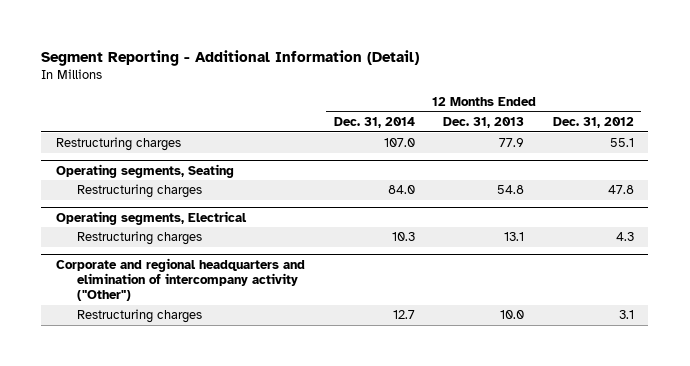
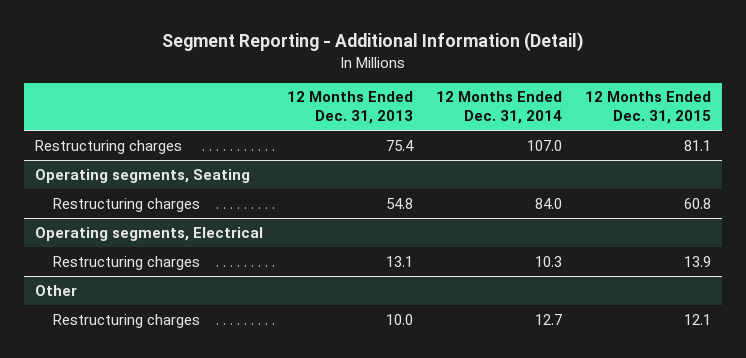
- | 12 Months Ended Dec. 31, 2014 | 12 Months Ended Dec. 31, 2013 | 12 Months Ended Dec. 31, 2012
+ | 12 Months Ended Dec. 31, 2013 | 12 Months Ended Dec. 31, 2014 | 12 Months Ended Dec. 31, 2015
- Restructuring charges | 107.0 | 77.9 | 55.1
+ Restructuring charges | 75.4 | 107.0 | 81.1
- Corporate and regional headquarters and elimination of intercompany activity ("Other")
+ Other

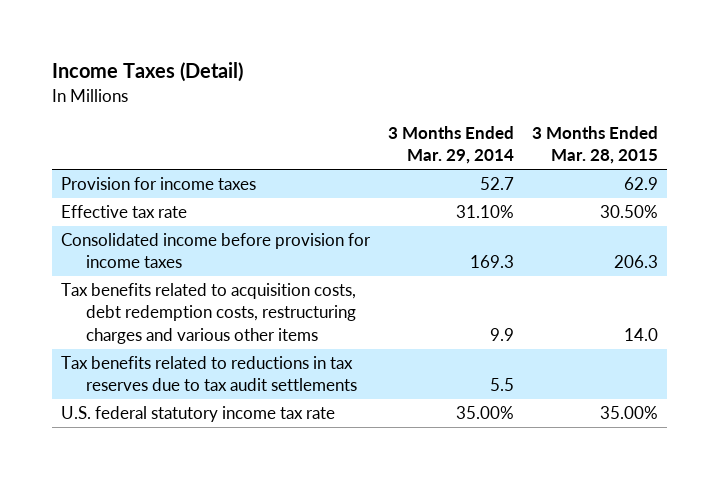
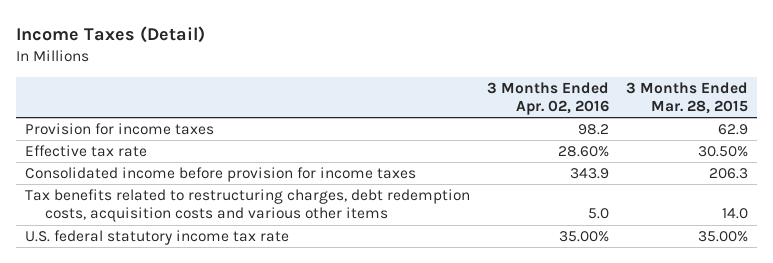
- | 3 Months Ended Mar. 29, 2014 | 3 Months Ended Mar. 28, 2015
+ | 3 Months Ended Apr. 02, 2016 | 3 Months Ended Mar. 28, 2015
- Tax benefits related to acquisition costs, debt redemption costs, restructuring charges and various other items | 9.9 | 14.0
- Tax benefits related to reductions in tax reserves due to tax audit settlements | 5.5 |
+ Tax benefits related to restructuring charges, debt redemption costs, acquisition costs and various other items | 5.0 | 14.0

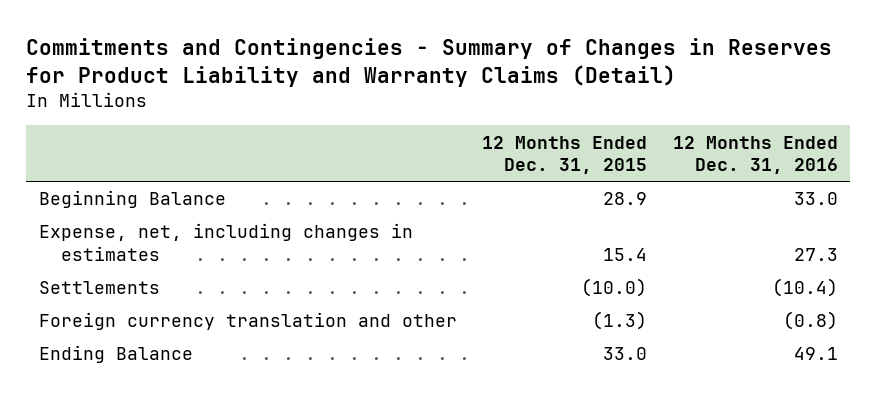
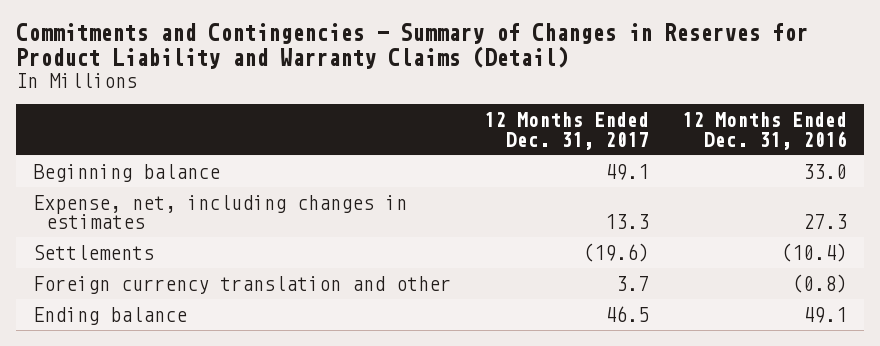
- | 12 Months Ended Dec. 31, 2015 | 12 Months Ended Dec. 31, 2016
+ | 12 Months Ended Dec. 31, 2017 | 12 Months Ended Dec. 31, 2016
- Beginning Balance | 28.9 | 33.0
+ Beginning balance | 49.1 | 33.0
- Ending Balance | 33.0 | 49.1
+ Ending balance | 46.5 | 49.1

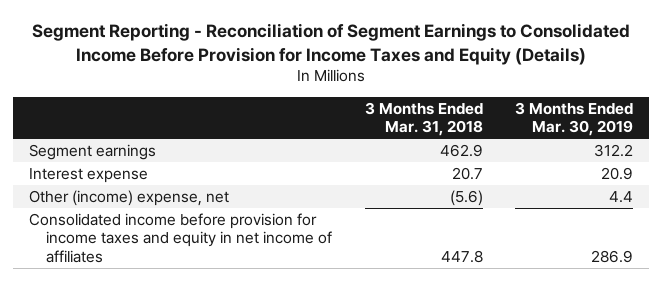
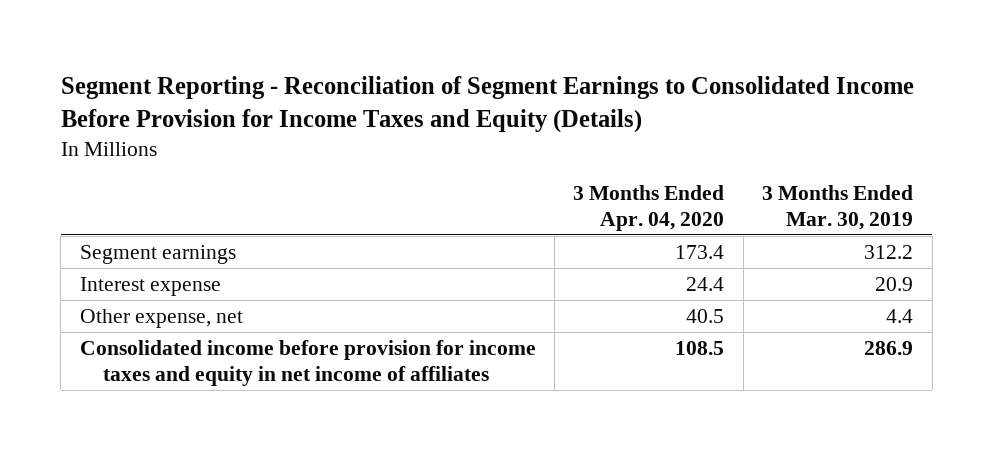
- | 3 Months Ended Mar. 31, 2018 | 3 Months Ended Mar. 30, 2019
+ | 3 Months Ended Apr. 04, 2020 | 3 Months Ended Mar. 30, 2019
- Other (income) expense, net | (5.6) | 4.4
+ Other expense, net | 40.5 | 4.4

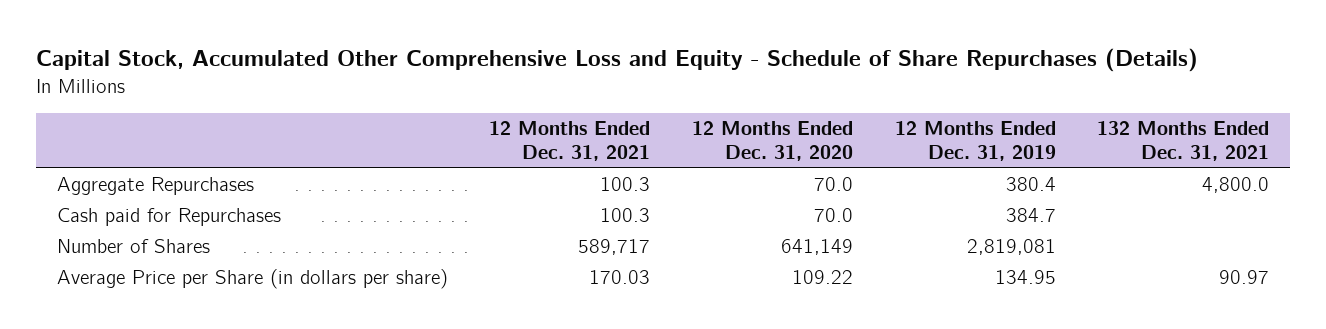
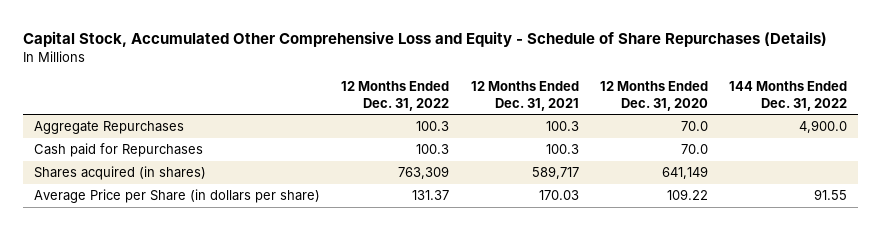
- | 12 Months Ended Dec. 31, 2021 | 12 Months Ended Dec. 31, 2020 | 12 Months Ended Dec. 31, 2019 | 132 Months Ended Dec. 31, 2021
+ | 12 Months Ended Dec. 31, 2022 | 12 Months Ended Dec. 31, 2021 | 12 Months Ended Dec. 31, 2020 | 144 Months Ended Dec. 31, 2022
- Number of Shares | 589,717 | 641,149 | 2,819,081 |
+ Shares acquired (in shares) | 763,309 | 589,717 | 641,149 |

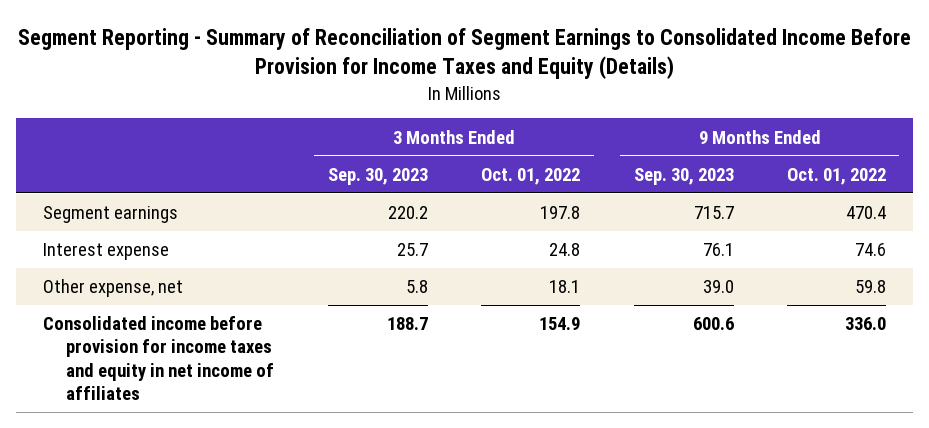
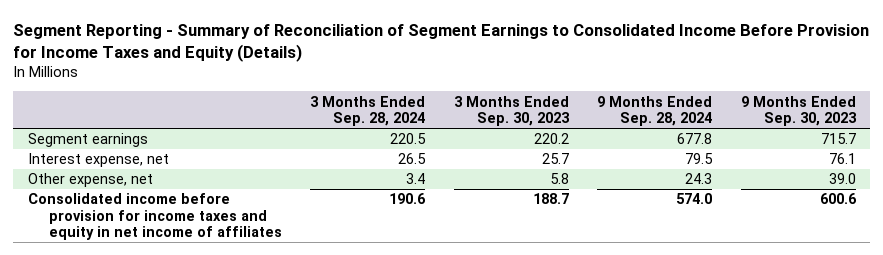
- | 3 Months Ended Sep. 30, 2023 | 3 Months Ended Oct. 01, 2022 | 9 Months Ended Sep. 30, 2023 | 9 Months Ended Oct. 01, 2022
+ | 3 Months Ended Sep. 28, 2024 | 3 Months Ended Sep. 30, 2023 | 9 Months Ended Sep. 28, 2024 | 9 Months Ended Sep. 30, 2023
- Interest expense | 25.7 | 24.8 | 76.1 | 74.6
+ Interest expense, net | 26.5 | 25.7 | 79.5 | 76.1

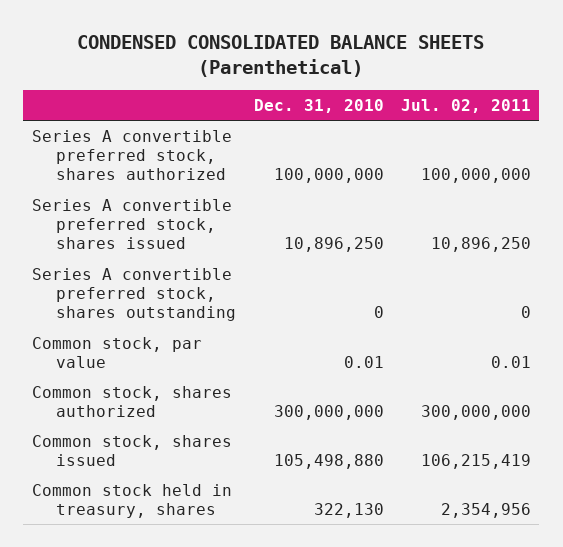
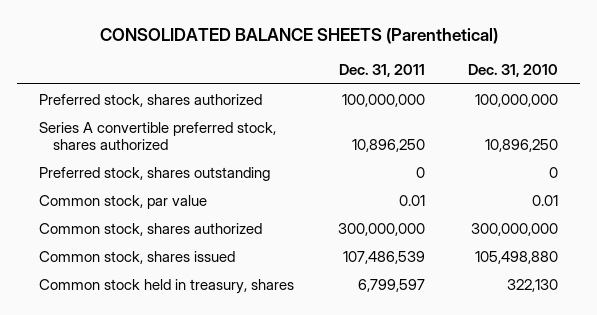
- CONDENSED CONSOLIDATED BALANCE SHEETS (Parenthetical)
+ CONSOLIDATED BALANCE SHEETS (Parenthetical)
- | Dec. 31, 2010 | Jul. 02, 2011
+ | Dec. 31, 2011 | Dec. 31, 2010
- Series A convertible preferred stock, shares authorized | 100,000,000 | 100,000,000
- Series A convertible preferred stock, shares issued | 10,896,250 | 10,896,250
- Series A convertible preferred stock, shares outstanding | 0 | 0
+ Preferred stock, shares authorized | 100,000,000 | 100,000,000
+ Series A convertible preferred stock, shares authorized | 10,896,250 | 10,896,250
+ Preferred stock, shares outstanding | 0 | 0

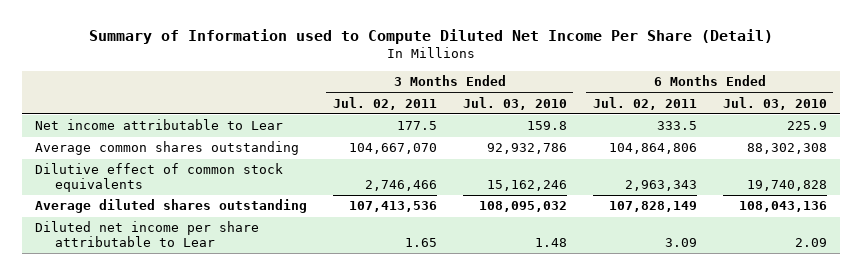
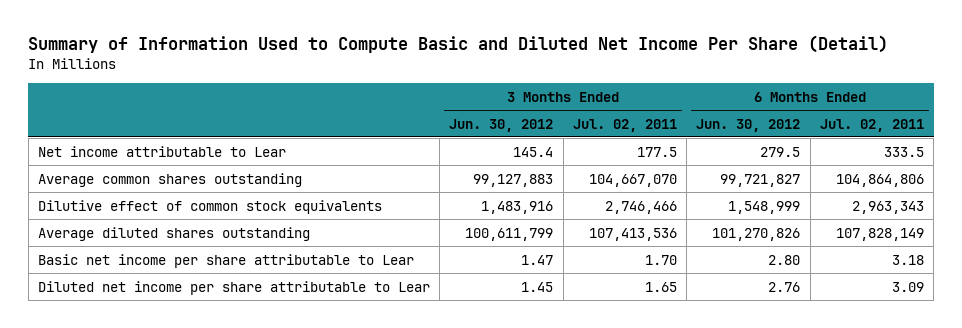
- Summary of Information used to Compute Diluted Net Income Per Share (Detail)
+ Summary of Information Used to Compute Basic and Diluted Net Income Per Share (Detail)
- | 3 Months Ended Jul. 02, 2011 | 3 Months Ended Jul. 03, 2010 | 6 Months Ended Jul. 02, 2011 | 6 Months Ended Jul. 03, 2010
+ | 3 Months Ended Jun. 30, 2012 | 3 Months Ended Jul. 02, 2011 | 6 Months Ended Jun. 30, 2012 | 6 Months Ended Jul. 02, 2011
+ Basic net income per share attributable to Lear | 1.47 | 1.70 | 2.80 | 3.18

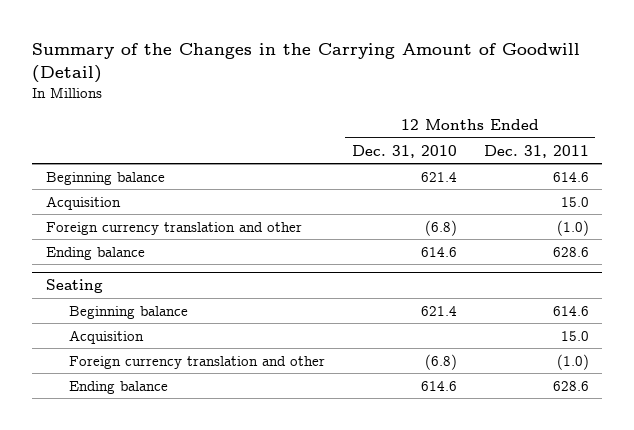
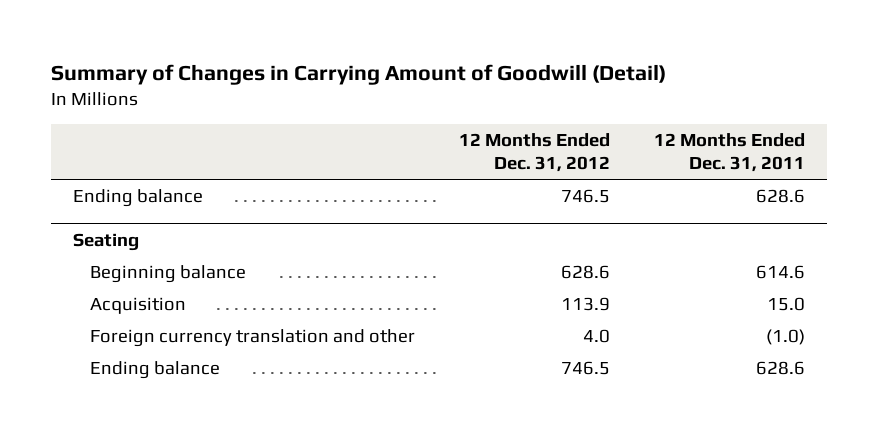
- Summary of the Changes in the Carrying Amount of Goodwill (Detail)
+ Summary of Changes in Carrying Amount of Goodwill (Detail)
- | 12 Months Ended Dec. 31, 2010 | 12 Months Ended Dec. 31, 2011
+ | 12 Months Ended Dec. 31, 2012 | 12 Months Ended Dec. 31, 2011
- Beginning balance | 621.4 | 614.6
- Acquisition | | 15.0
- Foreign currency translation and other | (6.8) | (1.0)

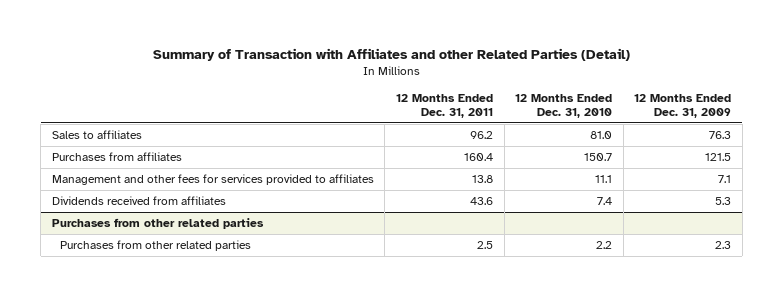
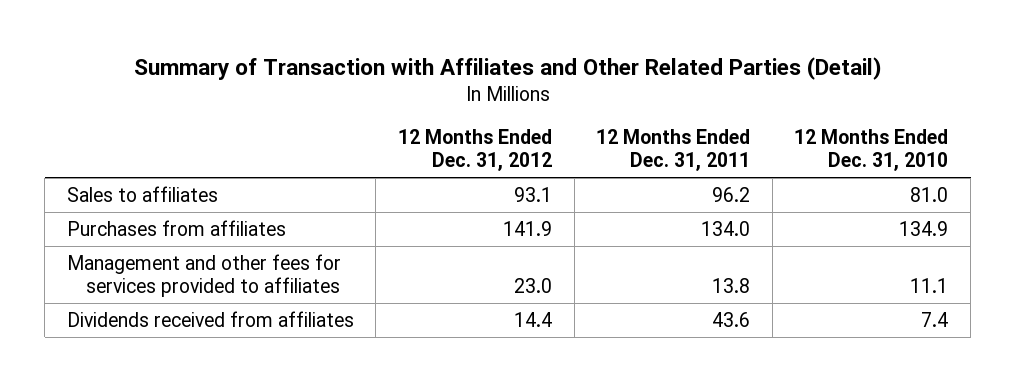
- Summary of Transaction with Affiliates and other Related Parties (Detail)
+ Summary of Transaction with Affiliates and Other Related Parties (Detail)
- | 12 Months Ended Dec. 31, 2011 | 12 Months Ended Dec. 31, 2010 | 12 Months Ended Dec. 31, 2009
+ | 12 Months Ended Dec. 31, 2012 | 12 Months Ended Dec. 31, 2011 | 12 Months Ended Dec. 31, 2010
- Purchases from affiliates | 160.4 | 150.7 | 121.5
+ Purchases from affiliates | 141.9 | 134.0 | 134.9
- Purchases from other related parties
- Purchases from other related parties | 2.5 | 2.2 | 2.3

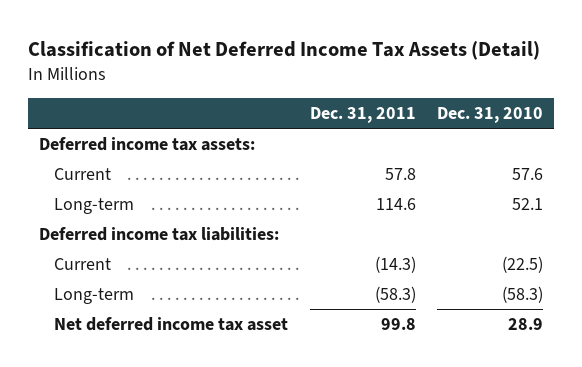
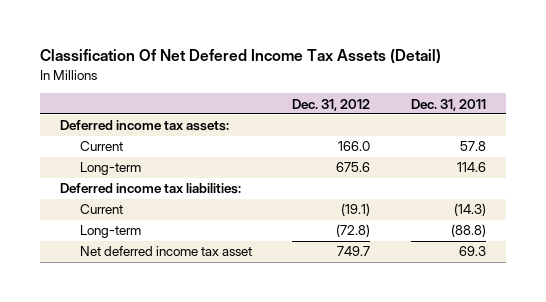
- Classification of Net Deferred Income Tax Assets (Detail)
+ Classification Of Net Defered Income Tax Assets (Detail)
- | Dec. 31, 2011 | Dec. 31, 2010
+ | Dec. 31, 2012 | Dec. 31, 2011
- Long-term | (58.3) | (58.3)
- Net deferred income tax asset | 99.8 | 28.9
+ Long-term | (72.8) | (88.8)
+ Net deferred income tax asset | 749.7 | 69.3

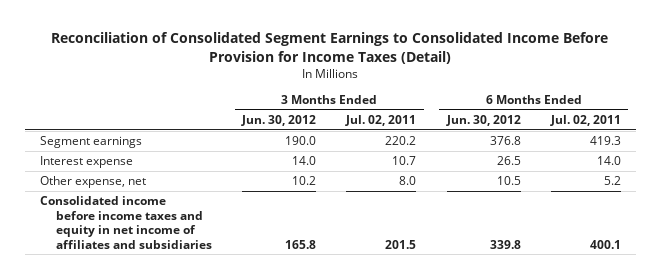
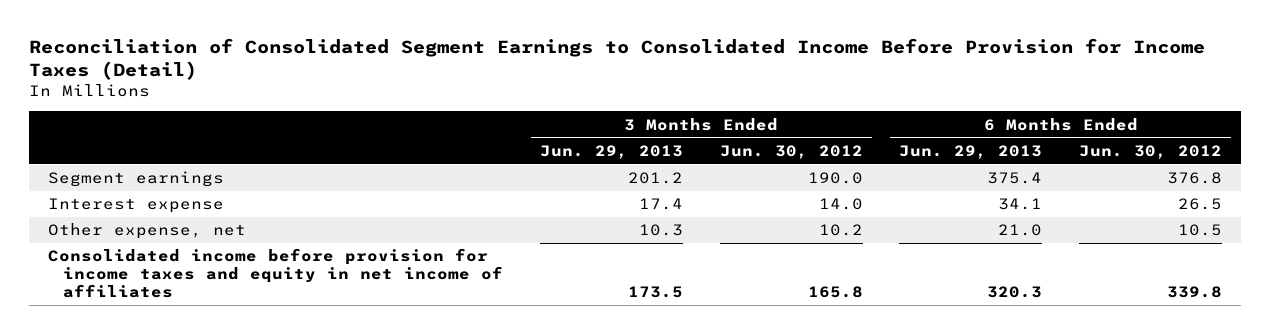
- | 3 Months Ended Jun. 30, 2012 | 3 Months Ended Jul. 02, 2011 | 6 Months Ended Jun. 30, 2012 | 6 Months Ended Jul. 02, 2011
+ | 3 Months Ended Jun. 29, 2013 | 3 Months Ended Jun. 30, 2012 | 6 Months Ended Jun. 29, 2013 | 6 Months Ended Jun. 30, 2012
- Consolidated income before income taxes and equity in net income of affiliates and subsidiaries | 165.8 | 201.5 | 339.8 | 400.1
+ Consolidated income before provision for income taxes and equity in net income of affiliates | 173.5 | 165.8 | 320.3 | 339.8

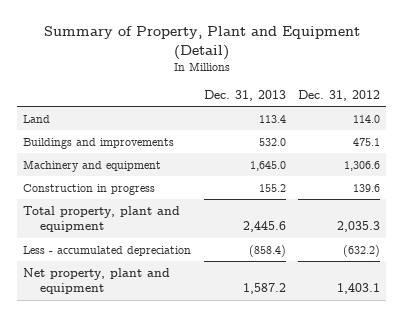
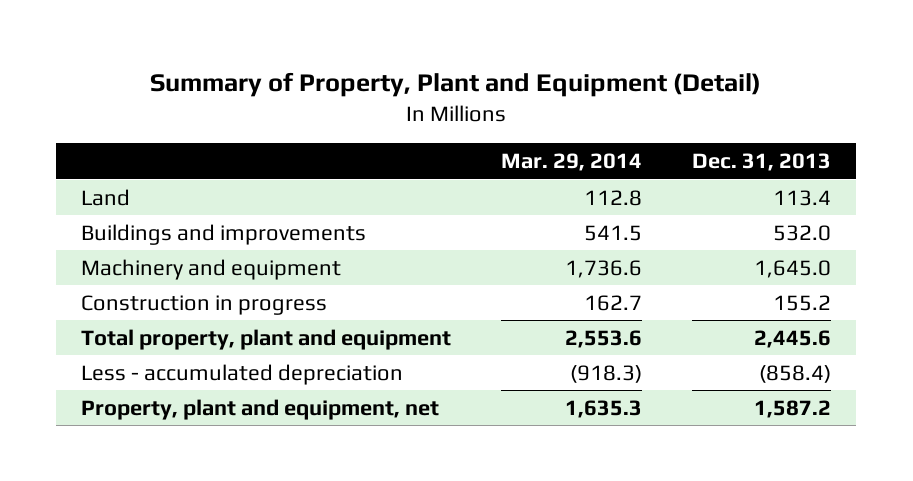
- | Dec. 31, 2013 | Dec. 31, 2012
+ | Mar. 29, 2014 | Dec. 31, 2013
- Net property, plant and equipment | 1,587.2 | 1,403.1
+ Property, plant and equipment, net | 1,635.3 | 1,587.2

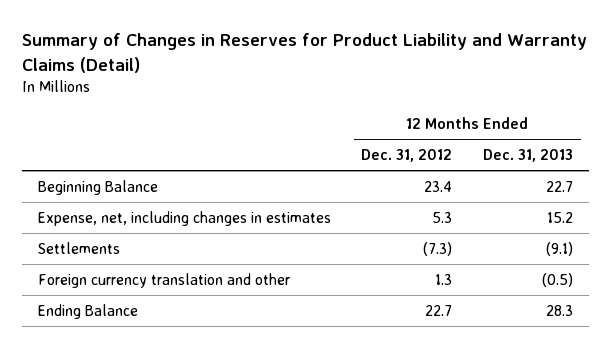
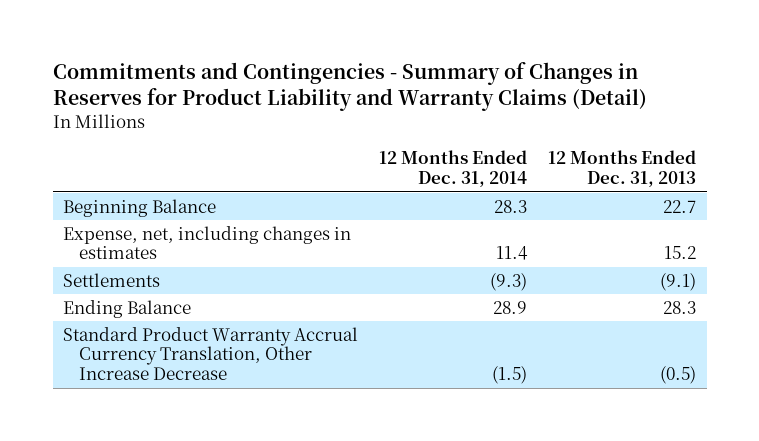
- Summary of Changes in Reserves for Product Liability and Warranty Claims (Detail)
+ Commitments and Contingencies - Summary of Changes in Reserves for Product Liability and Warranty Claims (Detail)
- | 12 Months Ended Dec. 31, 2012 | 12 Months Ended Dec. 31, 2013
+ | 12 Months Ended Dec. 31, 2014 | 12 Months Ended Dec. 31, 2013
- Foreign currency translation and other | 1.3 | (0.5)
+ Standard Product Warranty Accrual Currency Translation, Other Increase Decrease | (1.5) | (0.5)

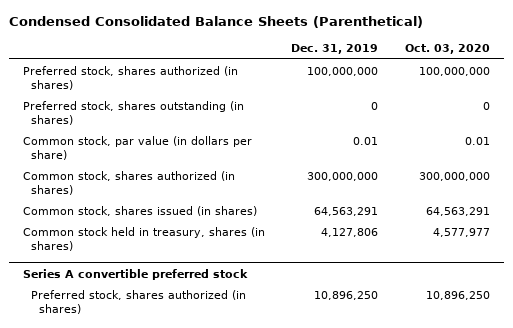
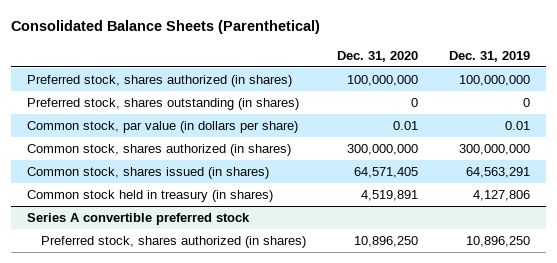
- Condensed Consolidated Balance Sheets (Parenthetical)
+ Consolidated Balance Sheets (Parenthetical)
- | Dec. 31, 2019 | Oct. 03, 2020
+ | Dec. 31, 2020 | Dec. 31, 2019
- Common stock held in treasury, shares (in shares) | 4,127,806 | 4,577,977
+ Common stock held in treasury (in shares) | 4,519,891 | 4,127,806

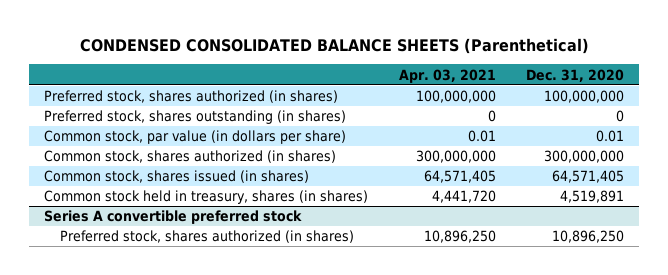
- Consolidated Balance Sheets (Parenthetical)
+ CONDENSED CONSOLIDATED BALANCE SHEETS (Parenthetical)
- | Dec. 31, 2020 | Dec. 31, 2019
+ | Apr. 03, 2021 | Dec. 31, 2020
- Common stock held in treasury (in shares) | 4,519,891 | 4,127,806
+ Common stock held in treasury, shares (in shares) | 4,441,720 | 4,519,891

